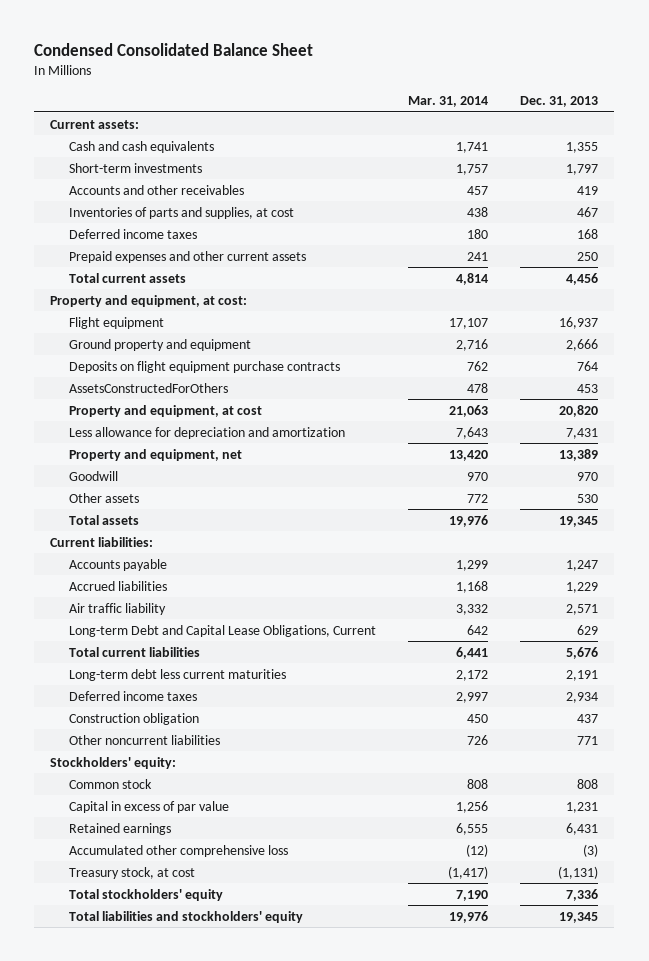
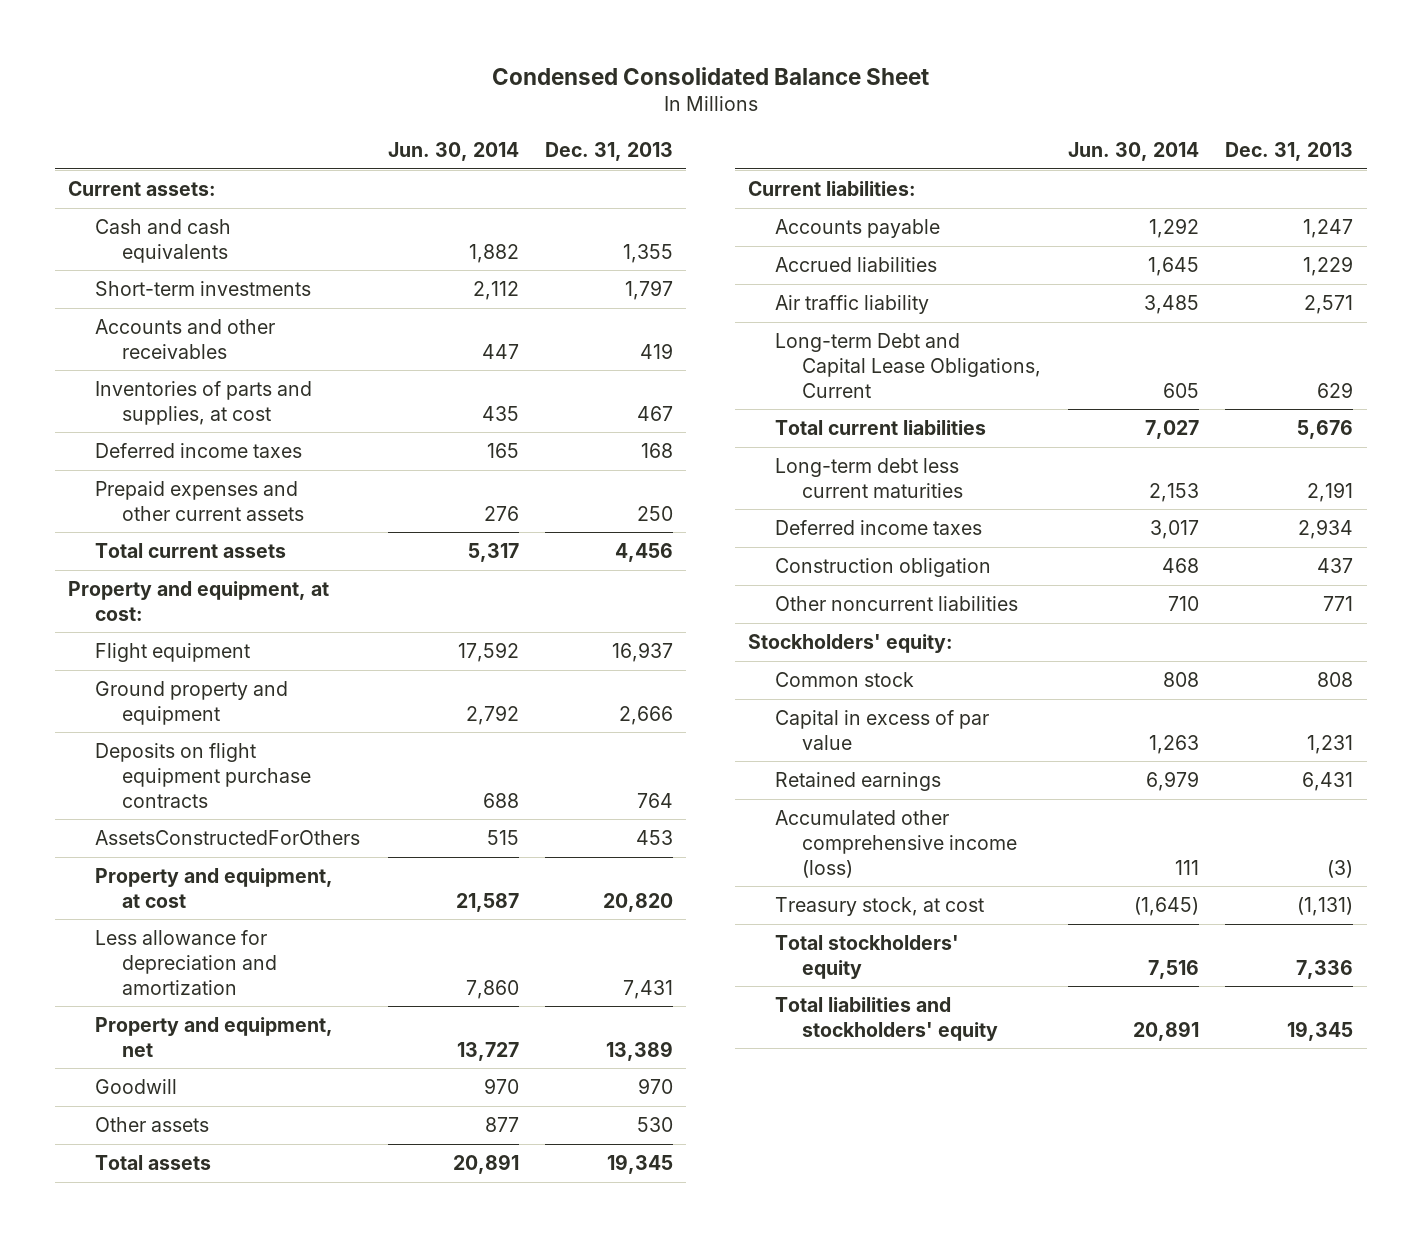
- | Mar. 31, 2014 | Dec. 31, 2013
+ | Jun. 30, 2014 | Dec. 31, 2013
- Accumulated other comprehensive loss | (12) | (3)
+ Accumulated other comprehensive income (loss) | 111 | (3)

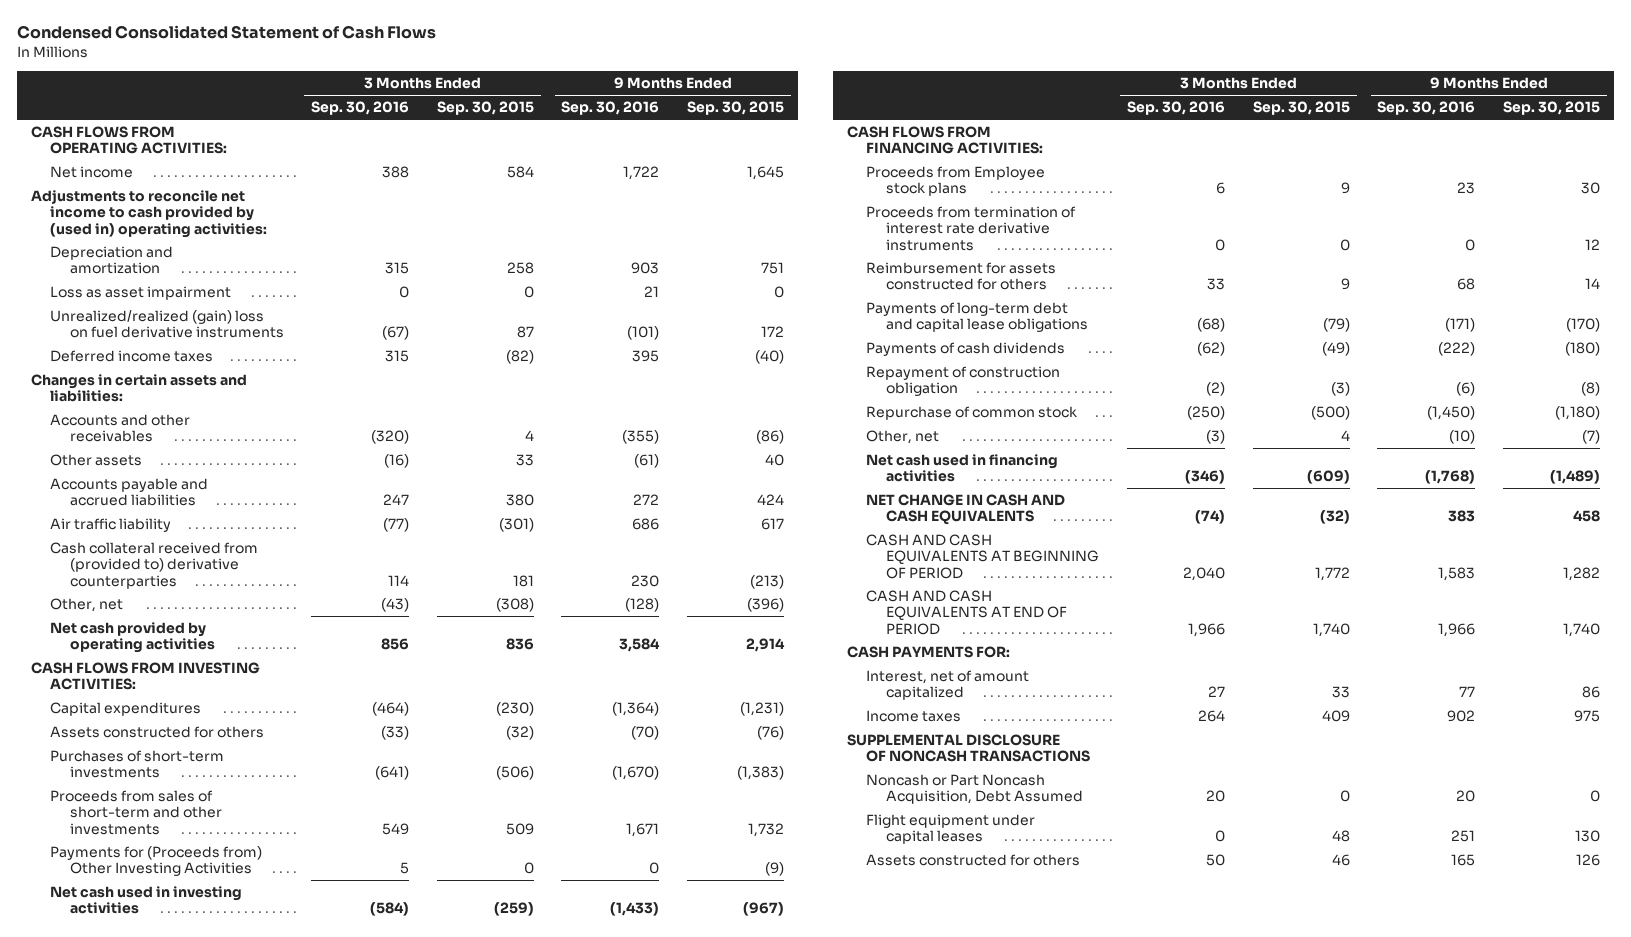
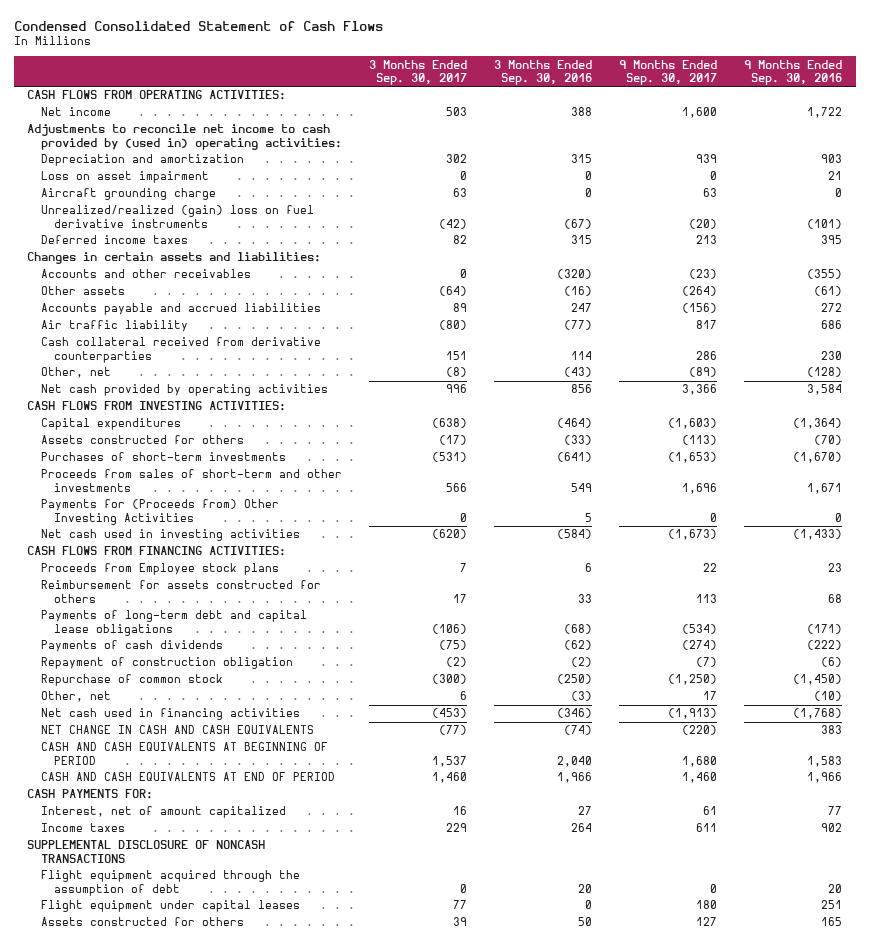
- | 3 Months Ended Sep. 30, 2016 | 3 Months Ended Sep. 30, 2015 | 9 Months Ended Sep. 30, 2016 | 9 Months Ended Sep. 30, 2015
+ | 3 Months Ended Sep. 30, 2017 | 3 Months Ended Sep. 30, 2016 | 9 Months Ended Sep. 30, 2017 | 9 Months Ended Sep. 30, 2016
- Loss as asset impairment | 0 | 0 | 21 | 0
+ Loss on asset impairment | 0 | 0 | 0 | 21
+ Aircraft grounding charge | 63 | 0 | 63 | 0
- Cash collateral received from (provided to) derivative counterparties | 114 | 181 | 230 | (213)
+ Cash collateral received from derivative counterparties | 151 | 114 | 286 | 230
- Proceeds from termination of interest rate derivative instruments | 0 | 0 | 0 | 12
- Noncash or Part Noncash Acquisition, Debt Assumed | 20 | 0 | 20 | 0
+ Flight equipment acquired through the assumption of debt | 0 | 20 | 0 | 20

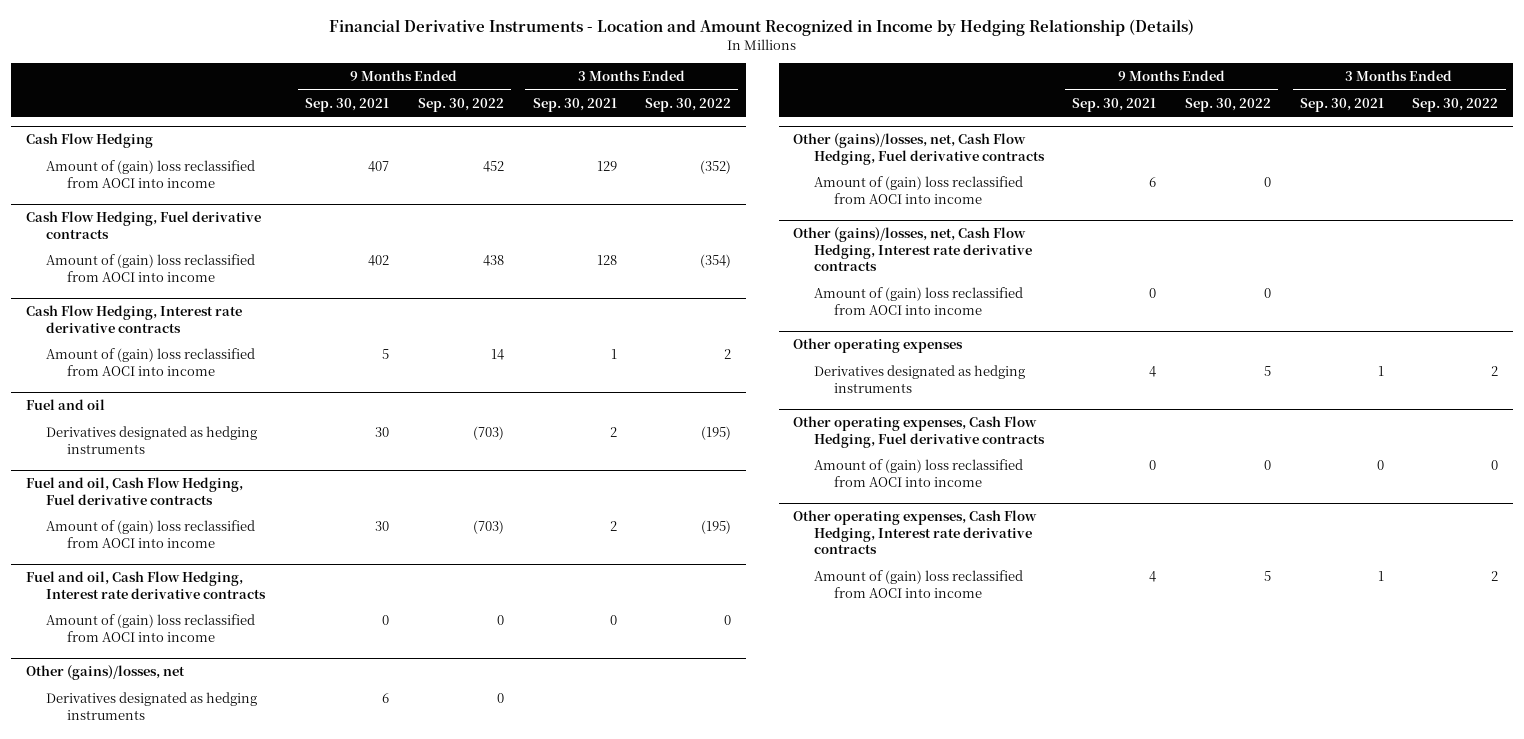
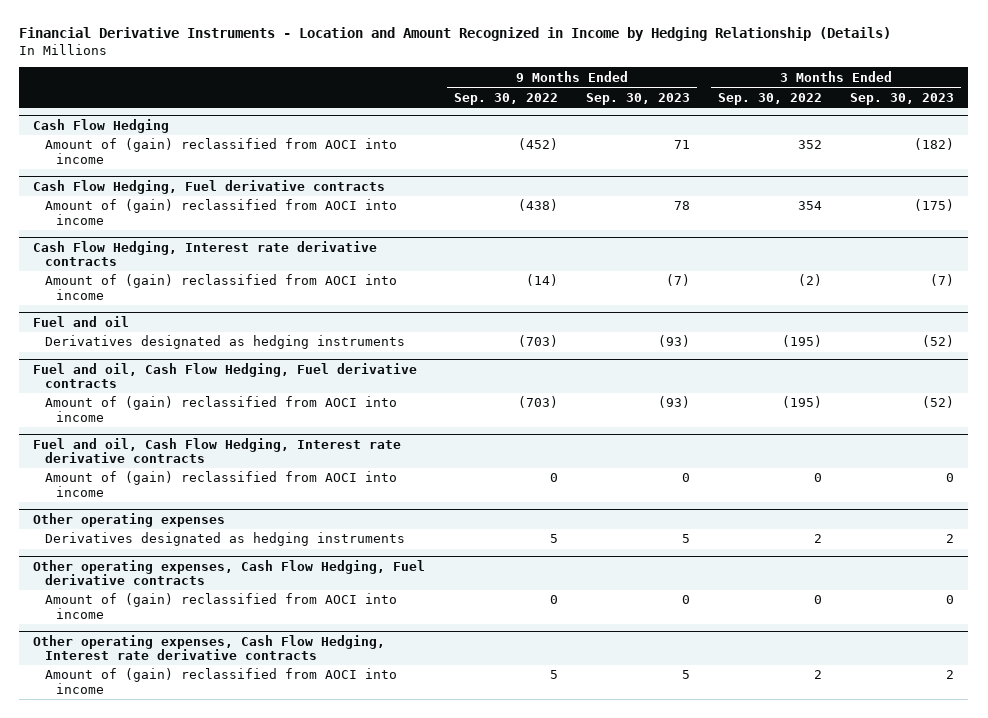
- | 9 Months Ended Sep. 30, 2021 | 9 Months Ended Sep. 30, 2022 | 3 Months Ended Sep. 30, 2021 | 3 Months Ended Sep. 30, 2022
+ | 9 Months Ended Sep. 30, 2022 | 9 Months Ended Sep. 30, 2023 | 3 Months Ended Sep. 30, 2022 | 3 Months Ended Sep. 30, 2023
@ Cash Flow Hedging
- Amount of (gain) loss reclassified from AOCI into income | 407 | 452 | 129 | (352)
+ Amount of (gain) reclassified from AOCI into income | (452) | 71 | 352 | (182)
@ Cash Flow Hedging, Fuel derivative contracts
- Amount of (gain) loss reclassified from AOCI into income | 402 | 438 | 128 | (354)
+ Amount of (gain) reclassified from AOCI into income | (438) | 78 | 354 | (175)
@ Cash Flow Hedging, Interest rate derivative contracts
- Amount of (gain) loss reclassified from AOCI into income | 5 | 14 | 1 | 2
+ Amount of (gain) reclassified from AOCI into income | (14) | (7) | (2) | (7)
@ Fuel and oil, Cash Flow Hedging, Fuel derivative contracts
- Amount of (gain) loss reclassified from AOCI into income | 30 | (703) | 2 | (195)
+ Amount of (gain) reclassified from AOCI into income | (703) | (93) | (195) | (52)
@ Fuel and oil, Cash Flow Hedging, Interest rate derivative contracts
- Amount of (gain) loss reclassified from AOCI into income | 0 | 0 | 0 | 0
- Other (gains)/losses, net
- Derivatives designated as hedging instruments | 6 | 0 | |
- Other (gains)/losses, net, Cash Flow Hedging, Fuel derivative contracts
- Amount of (gain) loss reclassified from AOCI into income | 6 | 0 | |
- Other (gains)/losses, net, Cash Flow Hedging, Interest rate derivative contracts
- Amount of (gain) loss reclassified from AOCI into income | 0 | 0 | |
@ Fuel and oil, Cash Flow Hedging, Interest rate derivative contracts
+ Amount of (gain) reclassified from AOCI into income | 0 | 0 | 0 | 0
@ Other operating expenses, Cash Flow Hedging, Fuel derivative contracts
- Amount of (gain) loss reclassified from AOCI into income | 0 | 0 | 0 | 0
+ Amount of (gain) reclassified from AOCI into income | 0 | 0 | 0 | 0
@ Other operating expenses, Cash Flow Hedging, Interest rate derivative contracts
- Amount of (gain) loss reclassified from AOCI into income | 4 | 5 | 1 | 2
+ Amount of (gain) reclassified from AOCI into income | 5 | 5 | 2 | 2

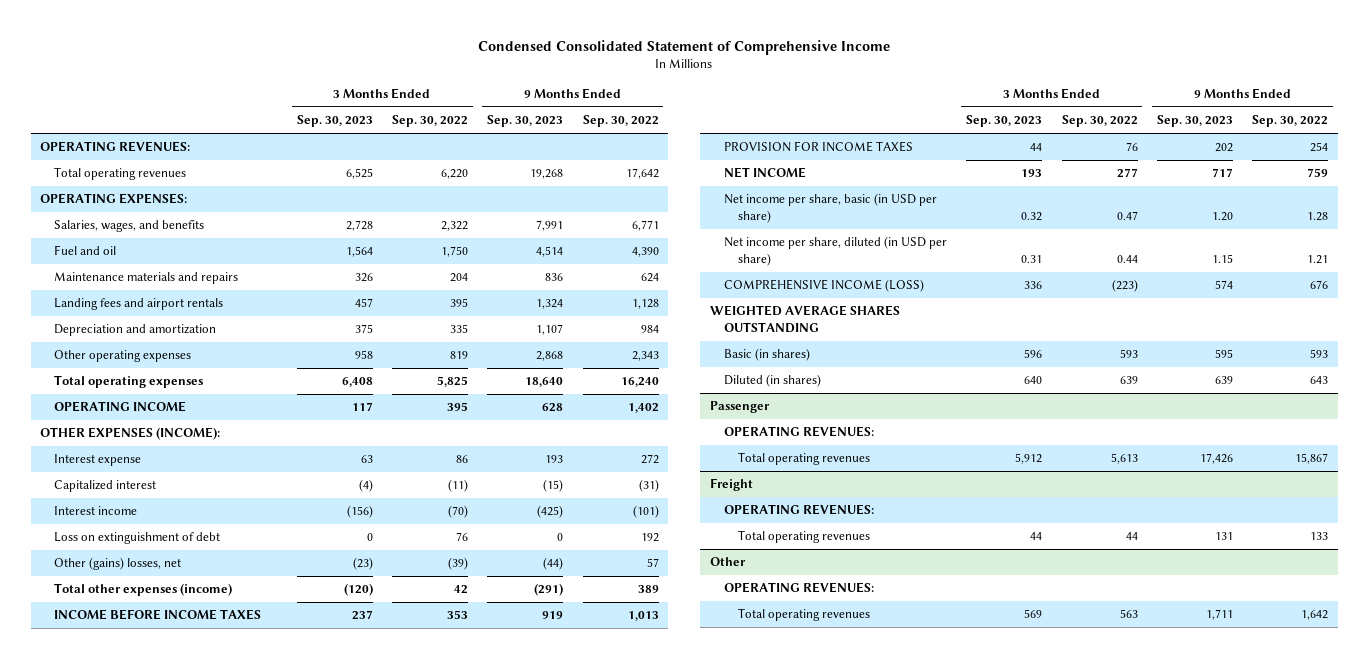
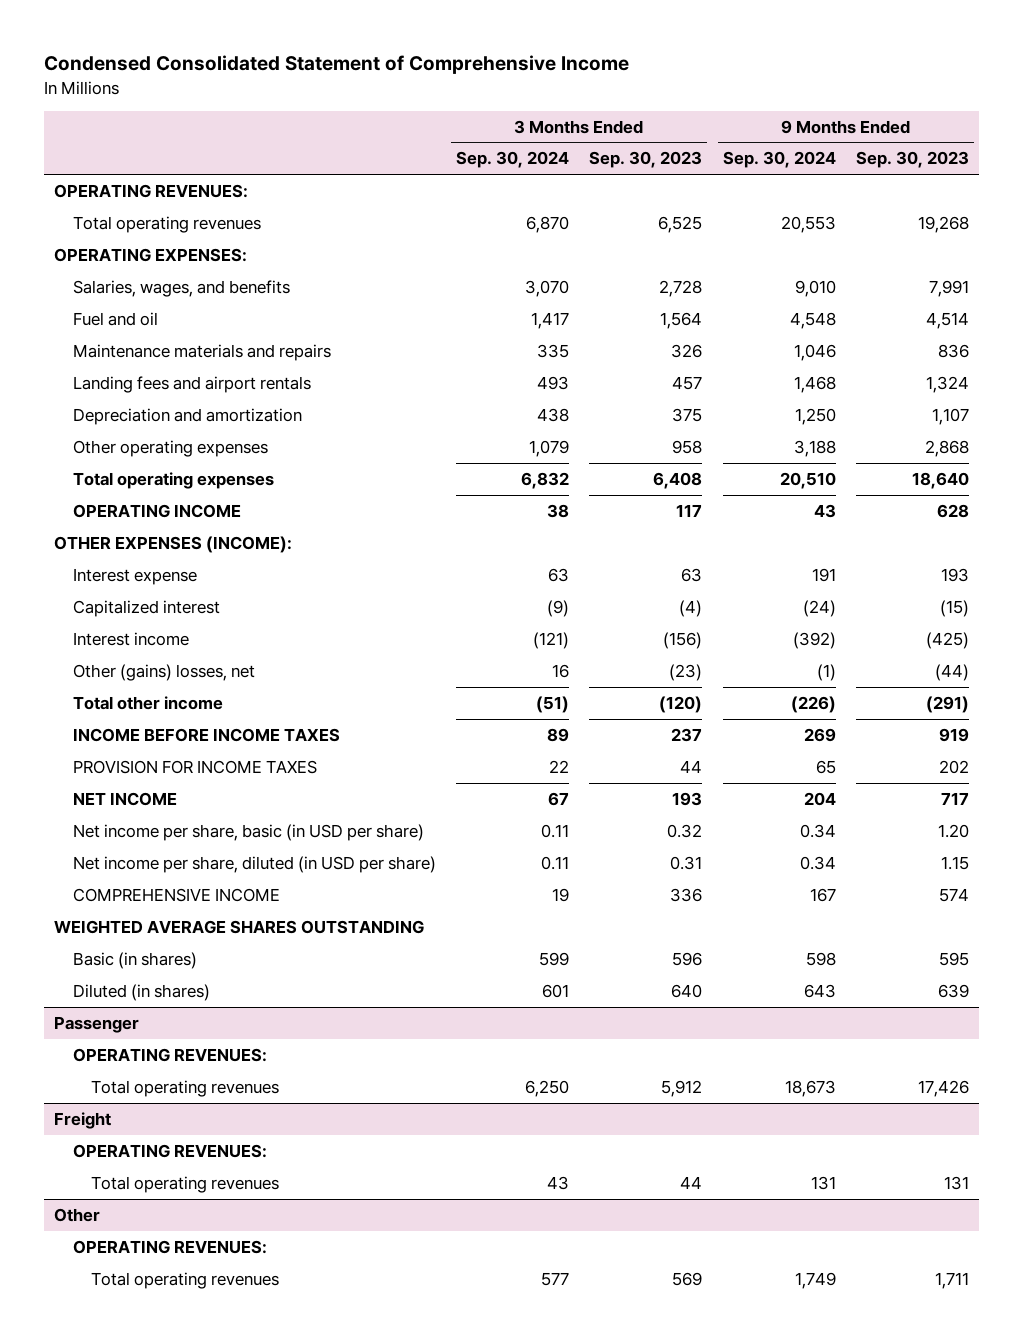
- | 3 Months Ended Sep. 30, 2023 | 3 Months Ended Sep. 30, 2022 | 9 Months Ended Sep. 30, 2023 | 9 Months Ended Sep. 30, 2022
+ | 3 Months Ended Sep. 30, 2024 | 3 Months Ended Sep. 30, 2023 | 9 Months Ended Sep. 30, 2024 | 9 Months Ended Sep. 30, 2023
- Loss on extinguishment of debt | 0 | 76 | 0 | 192
- Total other expenses (income) | (120) | 42 | (291) | 389
+ Total other income | (51) | (120) | (226) | (291)
- COMPREHENSIVE INCOME (LOSS) | 336 | (223) | 574 | 676
+ COMPREHENSIVE INCOME | 19 | 336 | 167 | 574

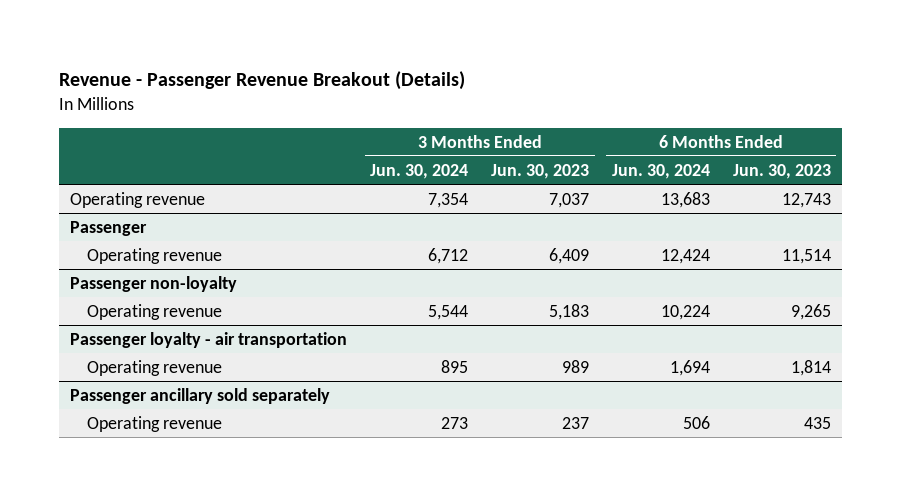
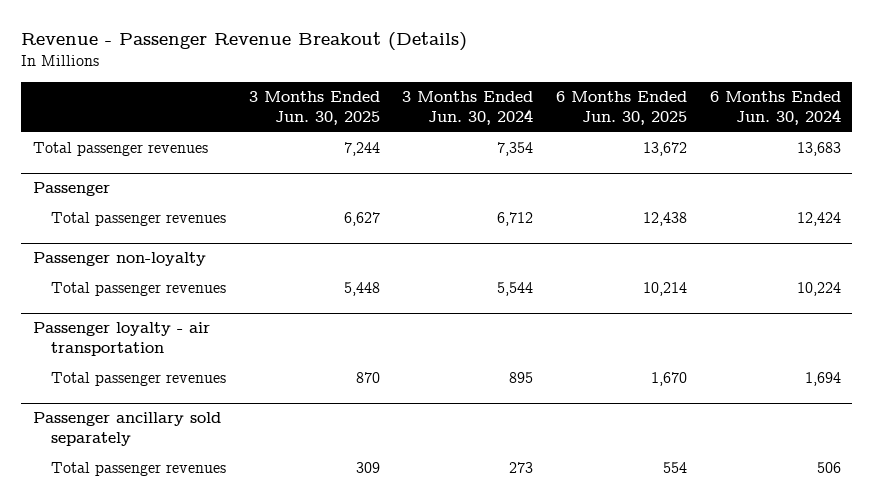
- | 3 Months Ended Jun. 30, 2024 | 3 Months Ended Jun. 30, 2023 | 6 Months Ended Jun. 30, 2024 | 6 Months Ended Jun. 30, 2023
+ | 3 Months Ended Jun. 30, 2025 | 3 Months Ended Jun. 30, 2024 | 6 Months Ended Jun. 30, 2025 | 6 Months Ended Jun. 30, 2024
- Operating revenue | 7,354 | 7,037 | 13,683 | 12,743
+ Total passenger revenues | 7,244 | 7,354 | 13,672 | 13,683
@ Passenger
- Operating revenue | 6,712 | 6,409 | 12,424 | 11,514
+ Total passenger revenues | 6,627 | 6,712 | 12,438 | 12,424
@ Passenger non-loyalty
- Operating revenue | 5,544 | 5,183 | 10,224 | 9,265
+ Total passenger revenues | 5,448 | 5,544 | 10,214 | 10,224
@ Passenger loyalty - air transportation
- Operating revenue | 895 | 989 | 1,694 | 1,814
+ Total passenger revenues | 870 | 895 | 1,670 | 1,694
@ Passenger ancillary sold separately
- Operating revenue | 273 | 237 | 506 | 435
+ Total passenger revenues | 309 | 273 | 554 | 506

